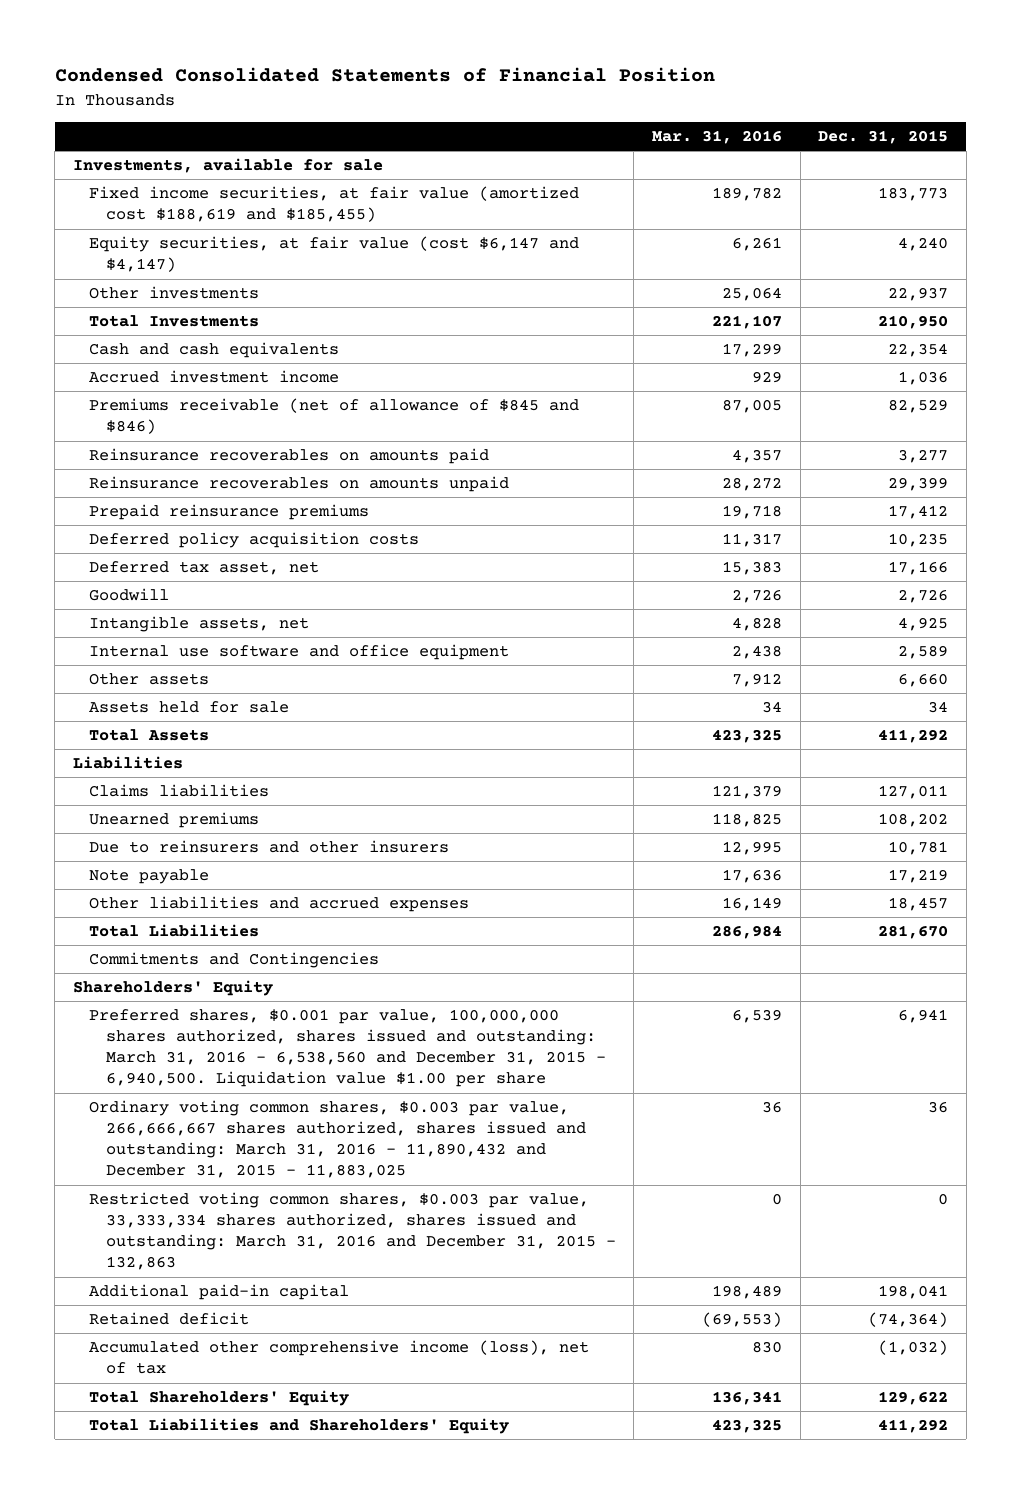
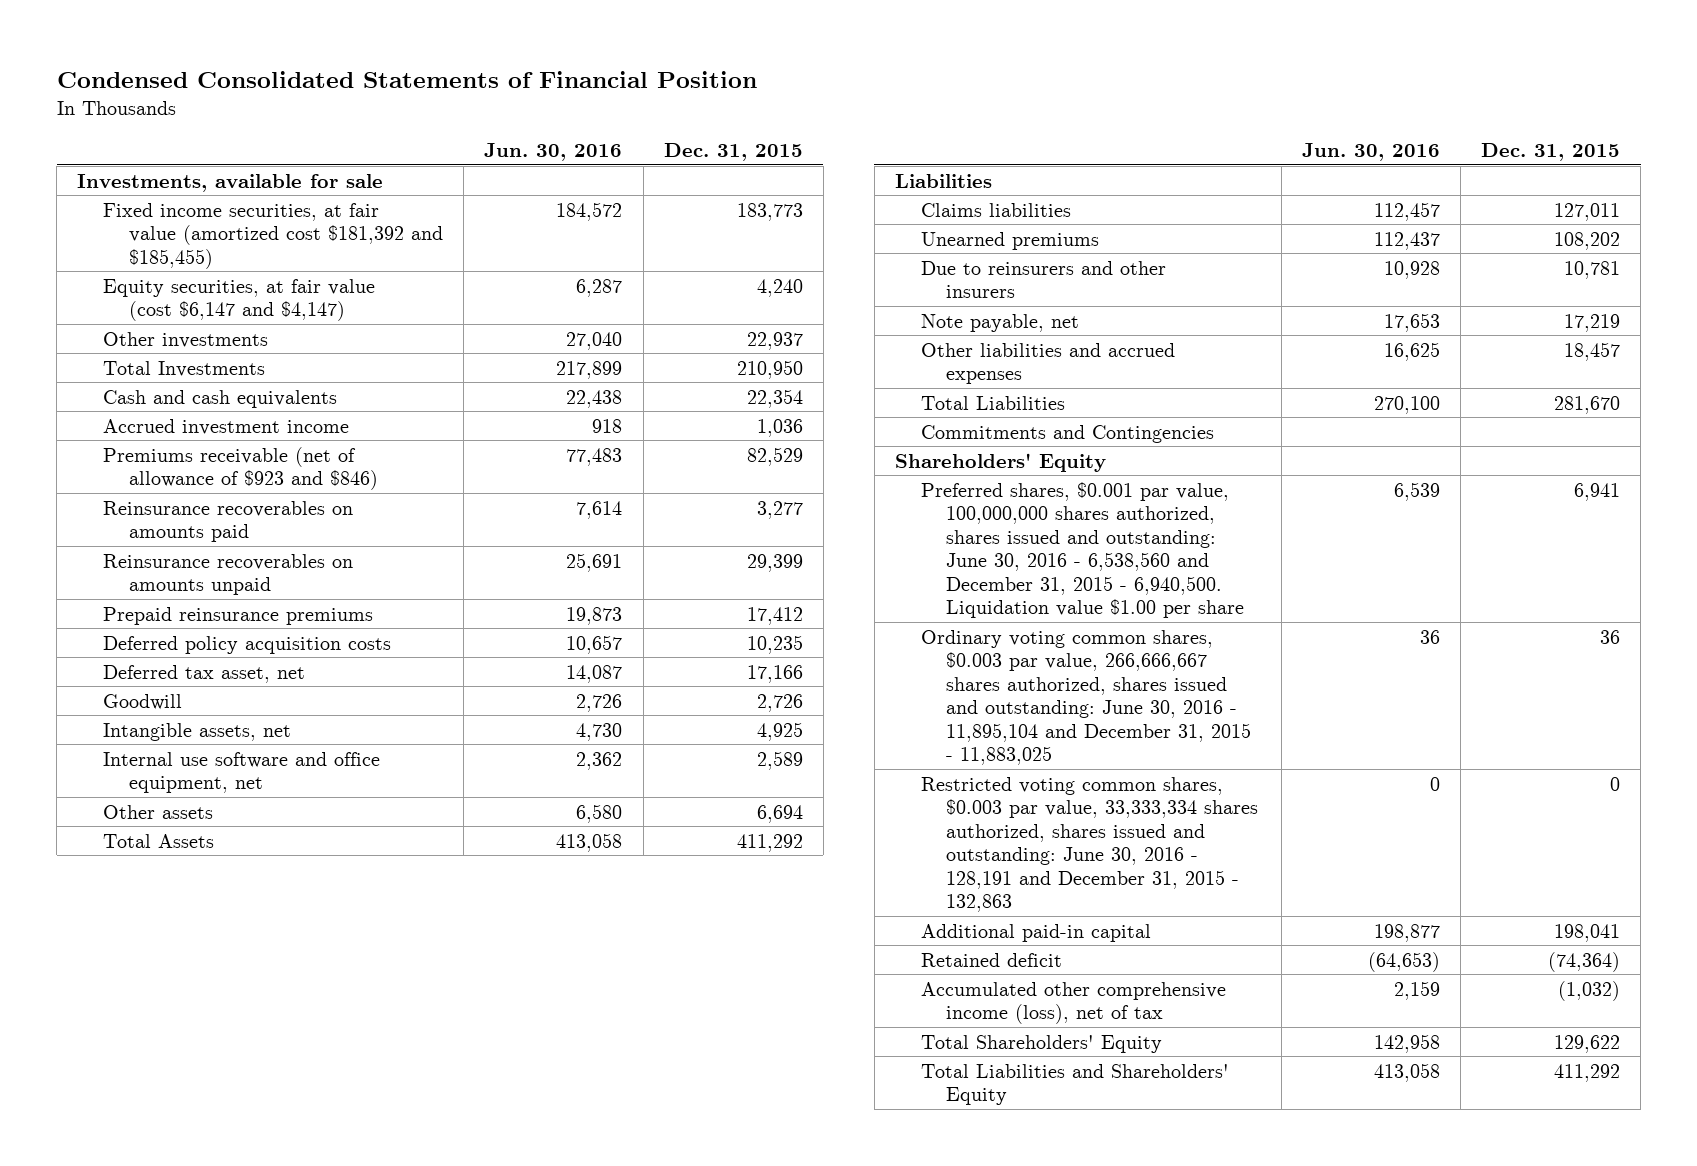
- | Mar. 31, 2016 | Dec. 31, 2015
+ | Jun. 30, 2016 | Dec. 31, 2015
- Fixed income securities, at fair value (amortized cost $188,619 and $185,455) | 189,782 | 183,773
+ Fixed income securities, at fair value (amortized cost $181,392 and $185,455) | 184,572 | 183,773
- Premiums receivable (net of allowance of $845 and $846) | 87,005 | 82,529
+ Premiums receivable (net of allowance of $923 and $846) | 77,483 | 82,529
- Internal use software and office equipment | 2,438 | 2,589
- Other assets | 7,912 | 6,660
- Assets held for sale | 34 | 34
+ Internal use software and office equipment, net | 2,362 | 2,589
+ Other assets | 6,580 | 6,694
- Note payable | 17,636 | 17,219
+ Note payable, net | 17,653 | 17,219
- Preferred shares, $0.001 par value, 100,000,000 shares authorized, shares issued and outstanding: March 31, 2016 - 6,538,560 and December 31, 2015 - 6,940,500. Liquidation value $1.00 per share | 6,539 | 6,941
- Ordinary voting common shares, $0.003 par value, 266,666,667 shares authorized, shares issued and outstanding: March 31, 2016 - 11,890,432 and December 31, 2015 - 11,883,025 | 36 | 36
- Restricted voting common shares, $0.003 par value, 33,333,334 shares authorized, shares issued and outstanding: March 31, 2016 and December 31, 2015 - 132,863 | 0 | 0
+ Preferred shares, $0.001 par value, 100,000,000 shares authorized, shares issued and outstanding: June 30, 2016 - 6,538,560 and December 31, 2015 - 6,940,500. Liquidation value $1.00 per share | 6,539 | 6,941
+ Ordinary voting common shares, $0.003 par value, 266,666,667 shares authorized, shares issued and outstanding: June 30, 2016 - 11,895,104 and December 31, 2015 - 11,883,025 | 36 | 36
+ Restricted voting common shares, $0.003 par value, 33,333,334 shares authorized, shares issued and outstanding: June 30, 2016 - 128,191 and December 31, 2015 - 132,863 | 0 | 0

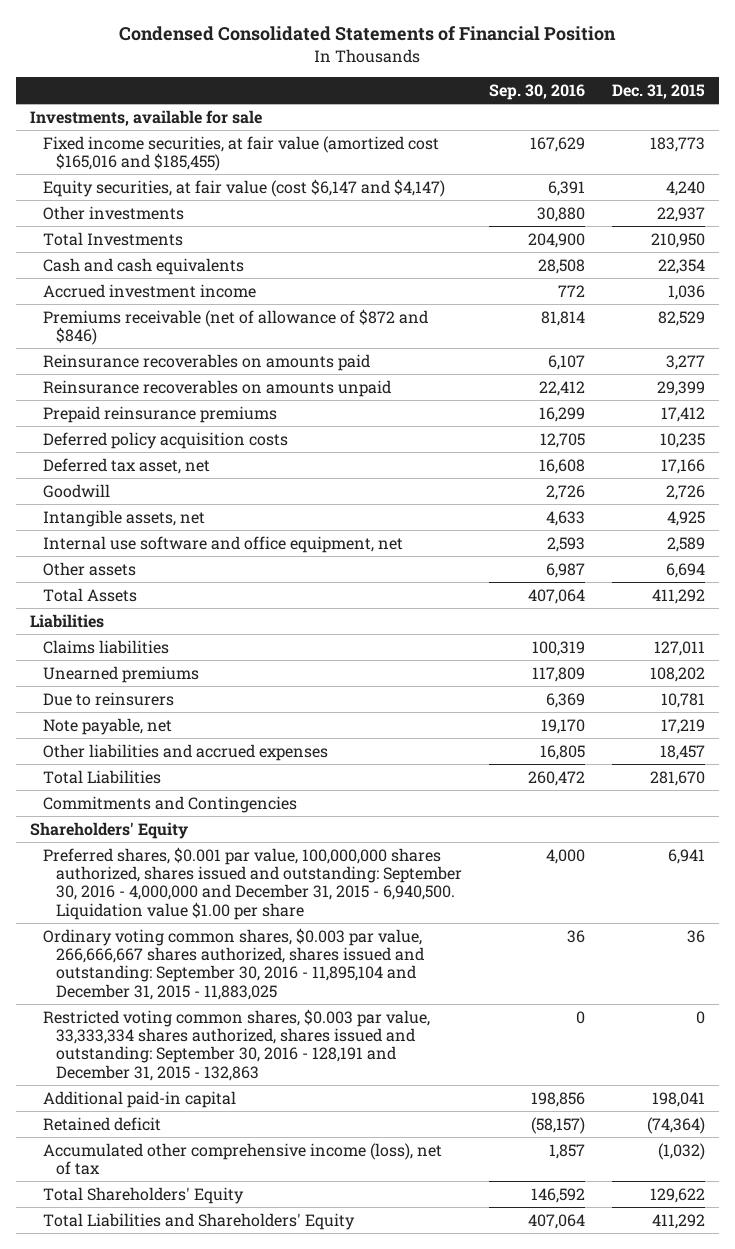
- | Jun. 30, 2016 | Dec. 31, 2015
+ | Sep. 30, 2016 | Dec. 31, 2015
- Fixed income securities, at fair value (amortized cost $181,392 and $185,455) | 184,572 | 183,773
+ Fixed income securities, at fair value (amortized cost $165,016 and $185,455) | 167,629 | 183,773
- Premiums receivable (net of allowance of $923 and $846) | 77,483 | 82,529
+ Premiums receivable (net of allowance of $872 and $846) | 81,814 | 82,529
- Due to reinsurers and other insurers | 10,928 | 10,781
+ Due to reinsurers | 6,369 | 10,781
- Preferred shares, $0.001 par value, 100,000,000 shares authorized, shares issued and outstanding: June 30, 2016 - 6,538,560 and December 31, 2015 - 6,940,500. Liquidation value $1.00 per share | 6,539 | 6,941
- Ordinary voting common shares, $0.003 par value, 266,666,667 shares authorized, shares issued and outstanding: June 30, 2016 - 11,895,104 and December 31, 2015 - 11,883,025 | 36 | 36
- Restricted voting common shares, $0.003 par value, 33,333,334 shares authorized, shares issued and outstanding: June 30, 2016 - 128,191 and December 31, 2015 - 132,863 | 0 | 0
+ Preferred shares, $0.001 par value, 100,000,000 shares authorized, shares issued and outstanding: September 30, 2016 - 4,000,000 and December 31, 2015 - 6,940,500. Liquidation value $1.00 per share | 4,000 | 6,941
+ Ordinary voting common shares, $0.003 par value, 266,666,667 shares authorized, shares issued and outstanding: September 30, 2016 - 11,895,104 and December 31, 2015 - 11,883,025 | 36 | 36
+ Restricted voting common shares, $0.003 par value, 33,333,334 shares authorized, shares issued and outstanding: September 30, 2016 - 128,191 and December 31, 2015 - 132,863 | 0 | 0

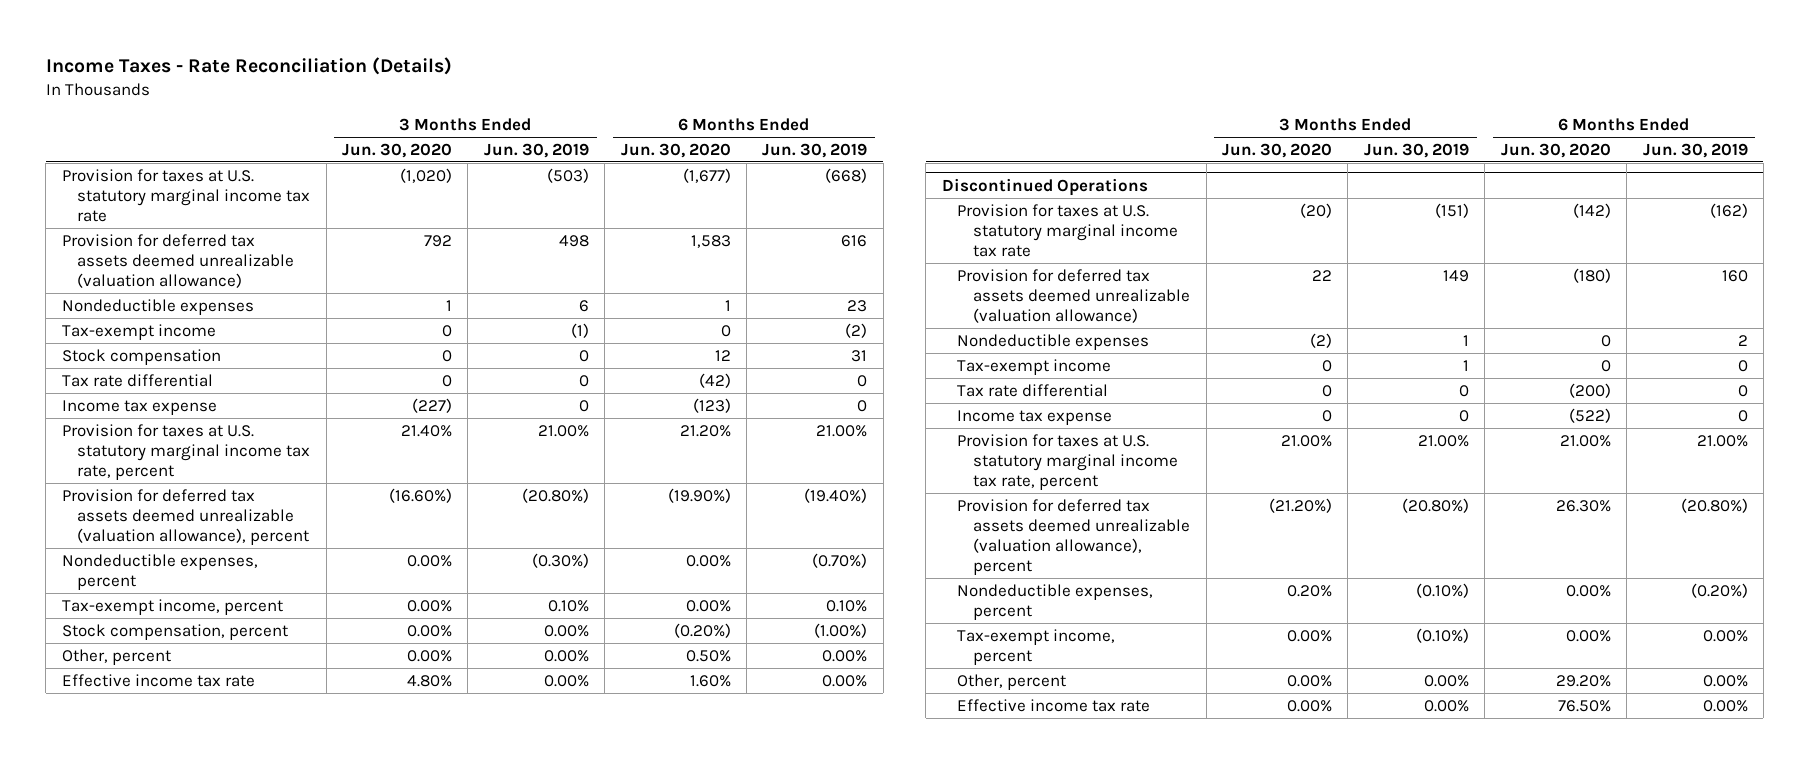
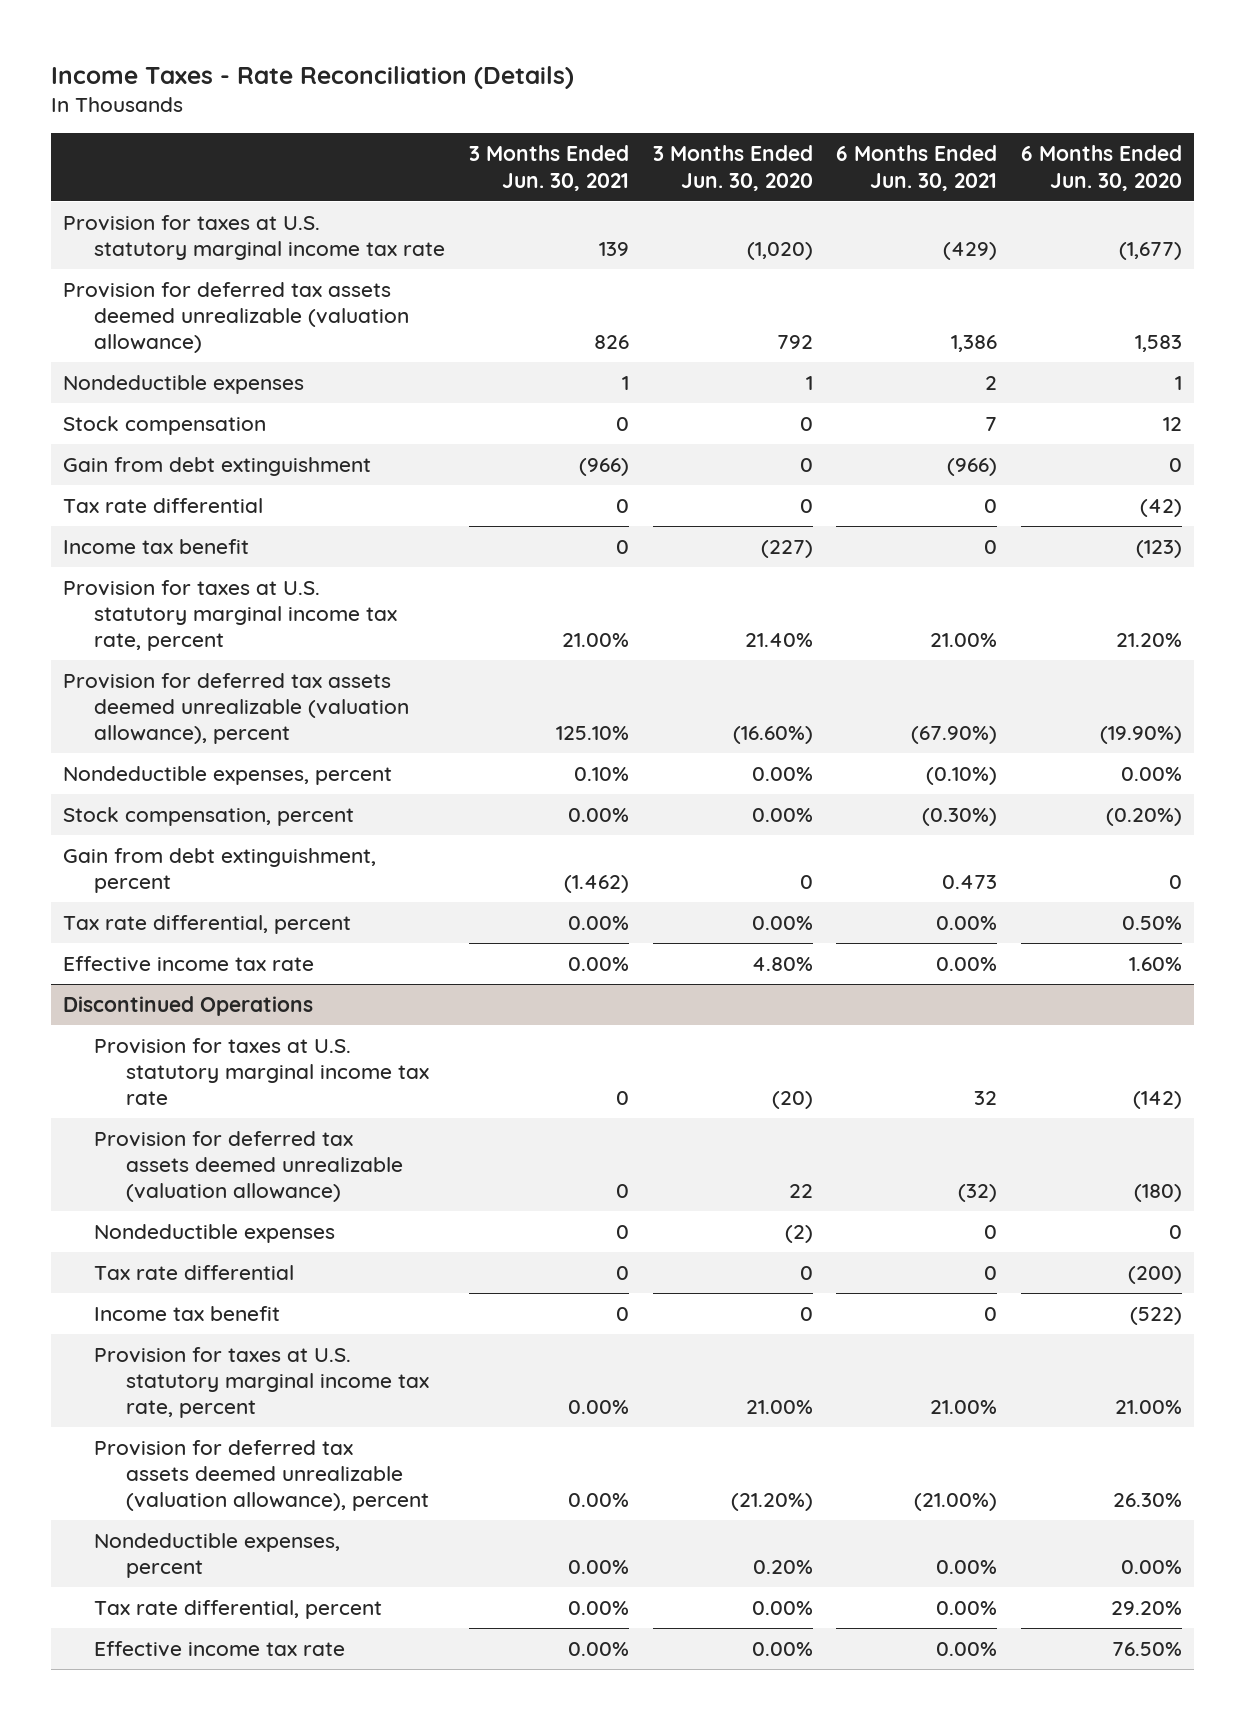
- | 3 Months Ended Jun. 30, 2020 | 3 Months Ended Jun. 30, 2019 | 6 Months Ended Jun. 30, 2020 | 6 Months Ended Jun. 30, 2019
+ | 3 Months Ended Jun. 30, 2021 | 3 Months Ended Jun. 30, 2020 | 6 Months Ended Jun. 30, 2021 | 6 Months Ended Jun. 30, 2020
- Tax-exempt income | 0 | (1) | 0 | (2)
+ Gain from debt extinguishment | (966) | 0 | (966) | 0
- Income tax expense | (227) | 0 | (123) | 0
+ Income tax benefit | 0 | (227) | 0 | (123)
- Tax-exempt income, percent | 0.00% | 0.10% | 0.00% | 0.10%
- Other, percent | 0.00% | 0.00% | 0.50% | 0.00%
+ Gain from debt extinguishment, percent | (1.462) | 0 | 0.473 | 0
+ Tax rate differential, percent | 0.00% | 0.00% | 0.00% | 0.50%
@ Discontinued Operations
- Tax-exempt income | 0 | 1 | 0 | 0
- Income tax expense | 0 | 0 | (522) | 0
+ Income tax benefit | 0 | 0 | 0 | (522)
- Tax-exempt income, percent | 0.00% | (0.10%) | 0.00% | 0.00%
- Other, percent | 0.00% | 0.00% | 29.20% | 0.00%
+ Tax rate differential, percent | 0.00% | 0.00% | 0.00% | 29.20%

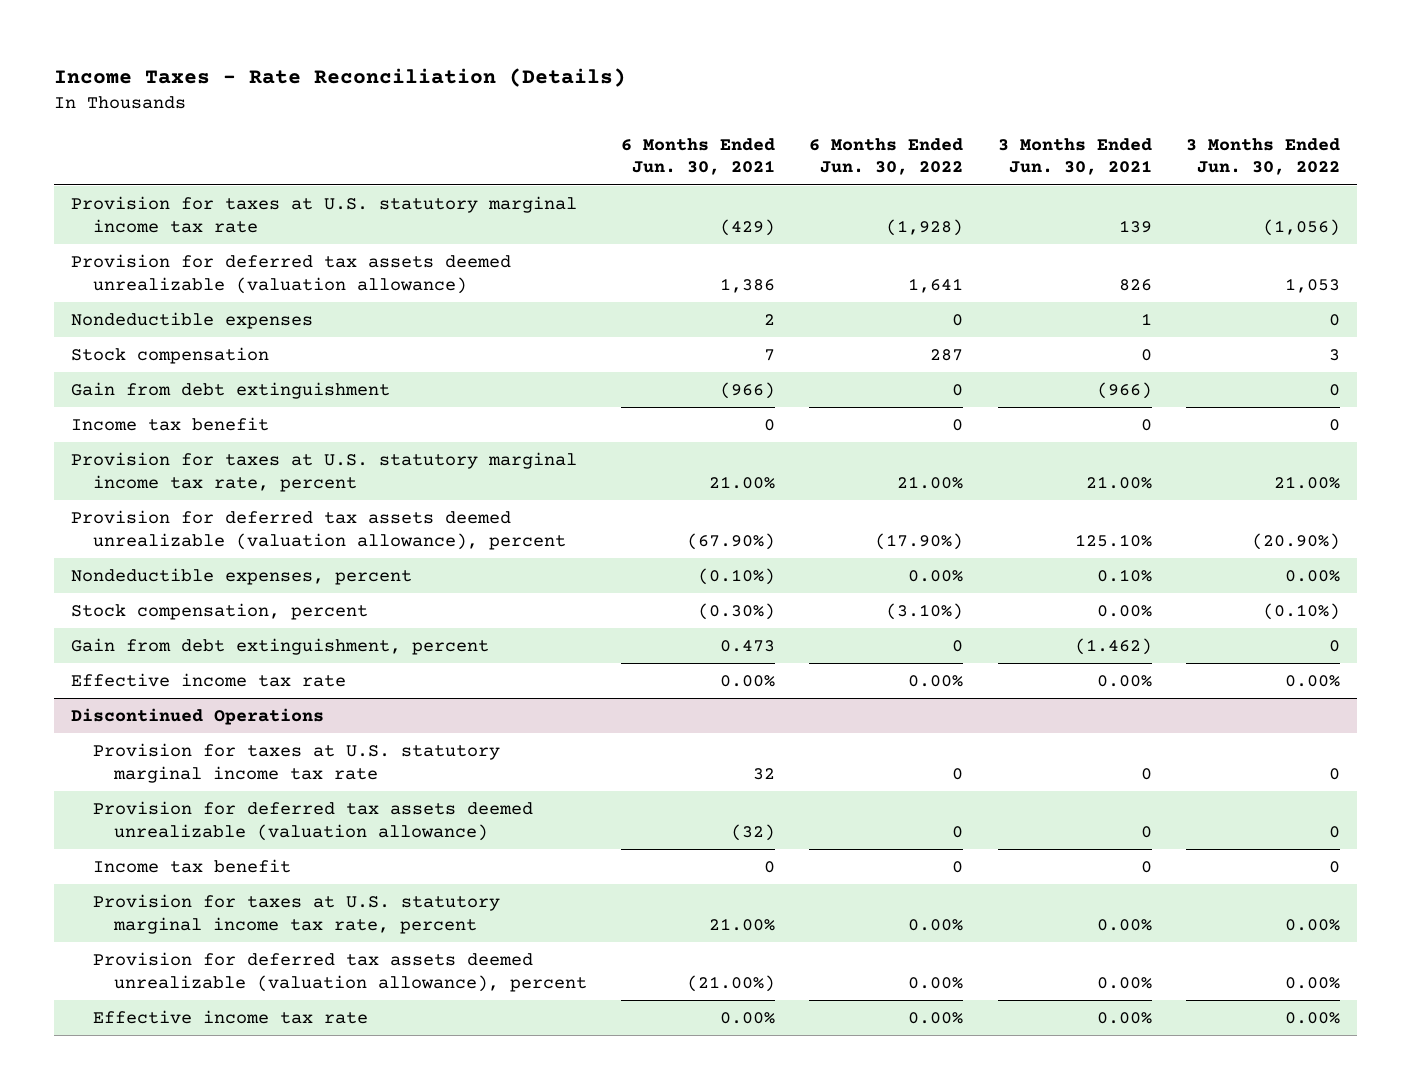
- | 3 Months Ended Jun. 30, 2021 | 3 Months Ended Jun. 30, 2020 | 6 Months Ended Jun. 30, 2021 | 6 Months Ended Jun. 30, 2020
+ | 6 Months Ended Jun. 30, 2021 | 6 Months Ended Jun. 30, 2022 | 3 Months Ended Jun. 30, 2021 | 3 Months Ended Jun. 30, 2022
- Tax rate differential | 0 | 0 | 0 | (42)
- Tax rate differential, percent | 0.00% | 0.00% | 0.00% | 0.50%
@ Discontinued Operations
- Nondeductible expenses | 0 | (2) | 0 | 0
- Tax rate differential | 0 | 0 | 0 | (200)
- Nondeductible expenses, percent | 0.00% | 0.20% | 0.00% | 0.00%
- Tax rate differential, percent | 0.00% | 0.00% | 0.00% | 29.20%

